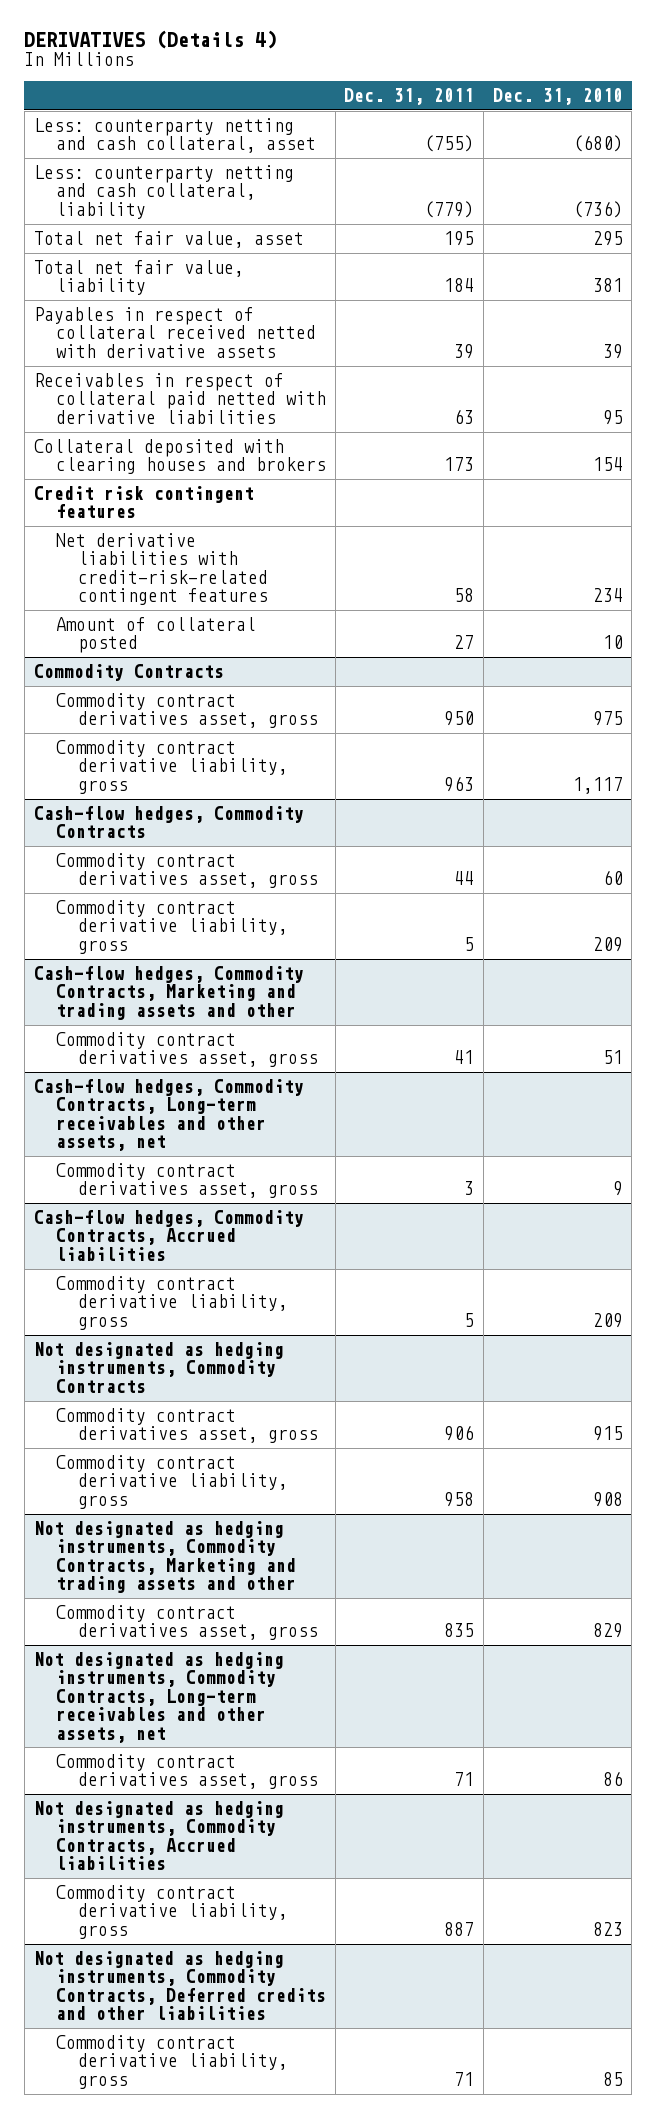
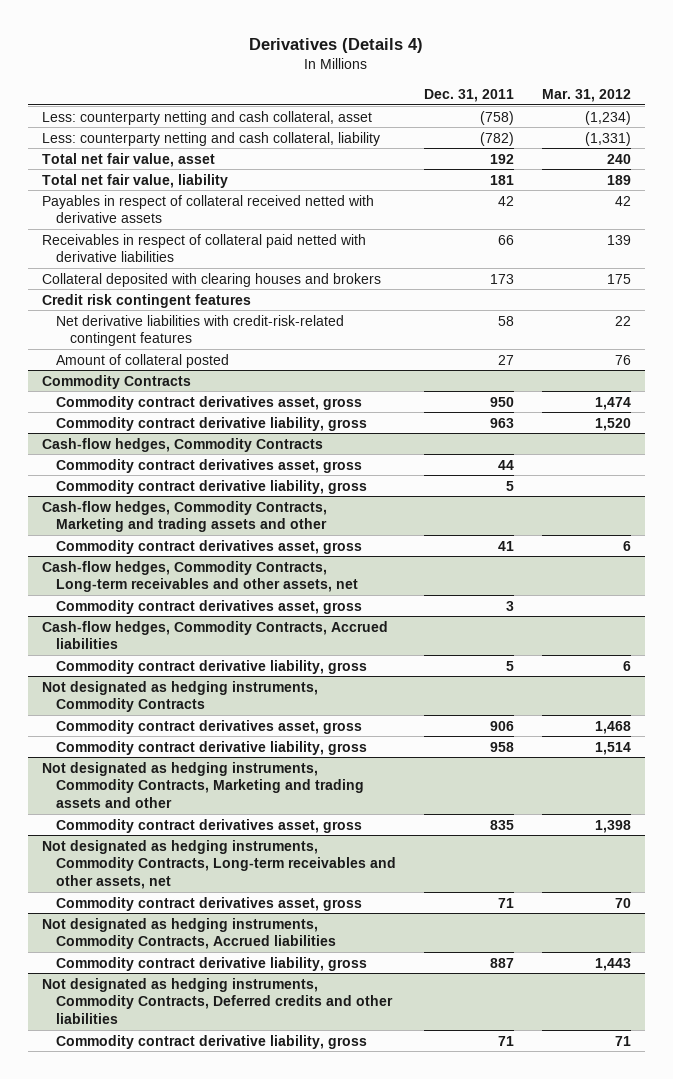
- DERIVATIVES (Details 4)
+ Derivatives (Details 4)
- | Dec. 31, 2011 | Dec. 31, 2010
+ | Dec. 31, 2011 | Mar. 31, 2012
- Less: counterparty netting and cash collateral, asset | (755) | (680)
- Less: counterparty netting and cash collateral, liability | (779) | (736)
- Total net fair value, asset | 195 | 295
- Total net fair value, liability | 184 | 381
- Payables in respect of collateral received netted with derivative assets | 39 | 39
- Receivables in respect of collateral paid netted with derivative liabilities | 63 | 95
+ Less: counterparty netting and cash collateral, asset | (758) | (1,234)
+ Less: counterparty netting and cash collateral, liability | (782) | (1,331)
+ Total net fair value, asset | 192 | 240
+ Total net fair value, liability | 181 | 189
+ Payables in respect of collateral received netted with derivative assets | 42 | 42
+ Receivables in respect of collateral paid netted with derivative liabilities | 66 | 139

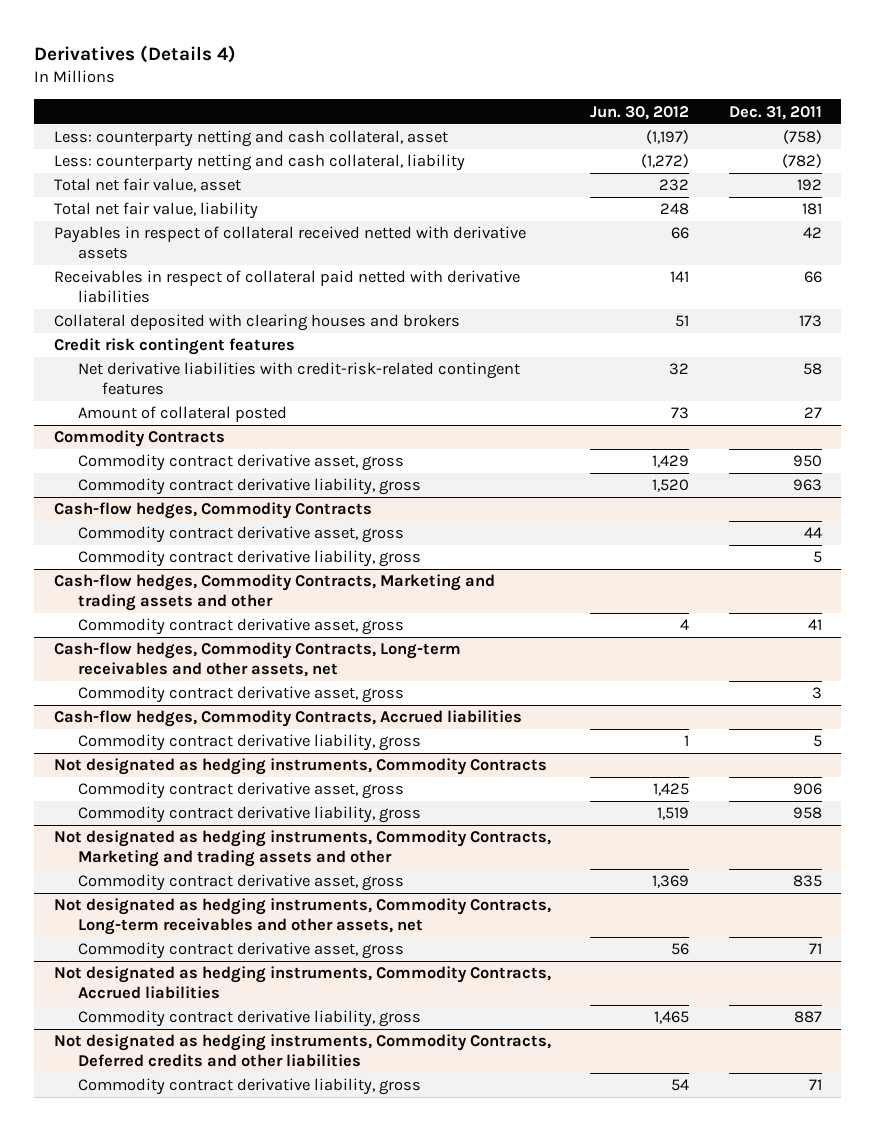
- | Dec. 31, 2011 | Mar. 31, 2012
+ | Jun. 30, 2012 | Dec. 31, 2011
@ Commodity Contracts
- Commodity contract derivatives asset, gross | 950 | 1,474
+ Commodity contract derivative asset, gross | 1,429 | 950
@ Cash-flow hedges, Commodity Contracts
- Commodity contract derivatives asset, gross | 44 |
+ Commodity contract derivative asset, gross | | 44
@ Cash-flow hedges, Commodity Contracts, Marketing and trading assets and other
- Commodity contract derivatives asset, gross | 41 | 6
+ Commodity contract derivative asset, gross | 4 | 41
@ Cash-flow hedges, Commodity Contracts, Long-term receivables and other assets, net
- Commodity contract derivatives asset, gross | 3 |
+ Commodity contract derivative asset, gross | | 3
@ Not designated as hedging instruments, Commodity Contracts
- Commodity contract derivatives asset, gross | 906 | 1,468
+ Commodity contract derivative asset, gross | 1,425 | 906
@ Not designated as hedging instruments, Commodity Contracts, Marketing and trading assets and other
- Commodity contract derivatives asset, gross | 835 | 1,398
+ Commodity contract derivative asset, gross | 1,369 | 835
@ Not designated as hedging instruments, Commodity Contracts, Long-term receivables and other assets, net
- Commodity contract derivatives asset, gross | 71 | 70
+ Commodity contract derivative asset, gross | 56 | 71

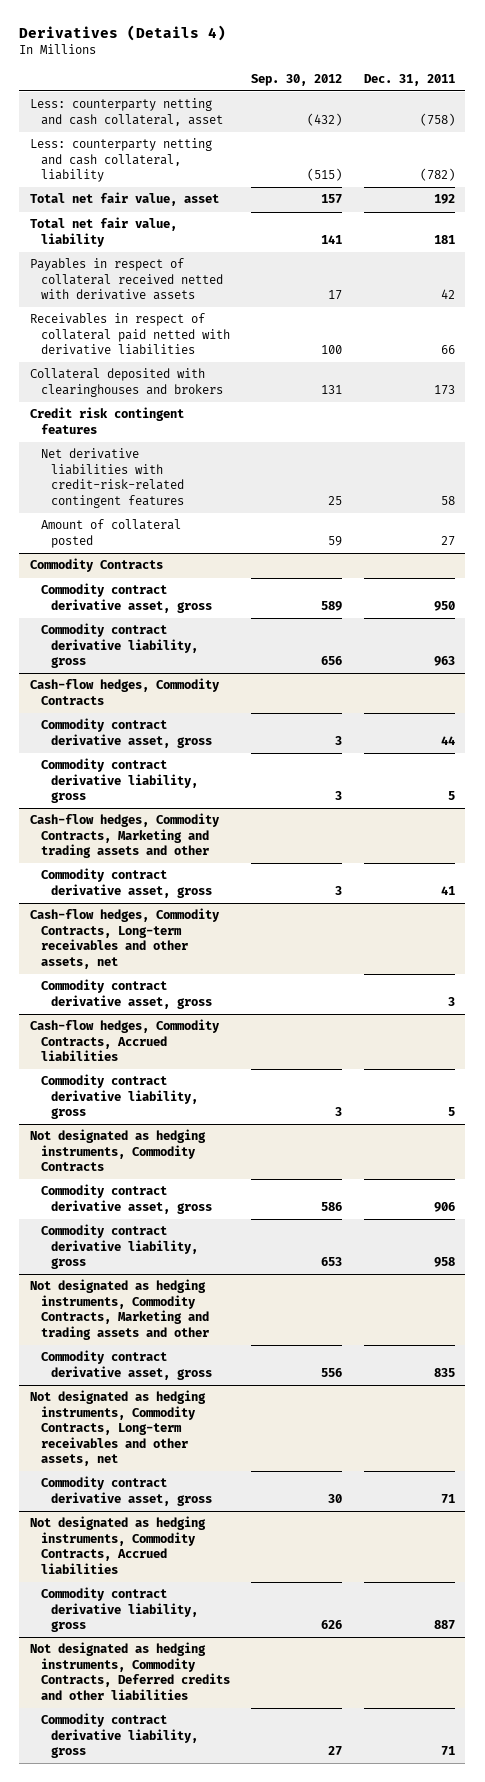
- | Jun. 30, 2012 | Dec. 31, 2011
+ | Sep. 30, 2012 | Dec. 31, 2011
- Collateral deposited with clearing houses and brokers | 51 | 173
+ Collateral deposited with clearinghouses and brokers | 131 | 173

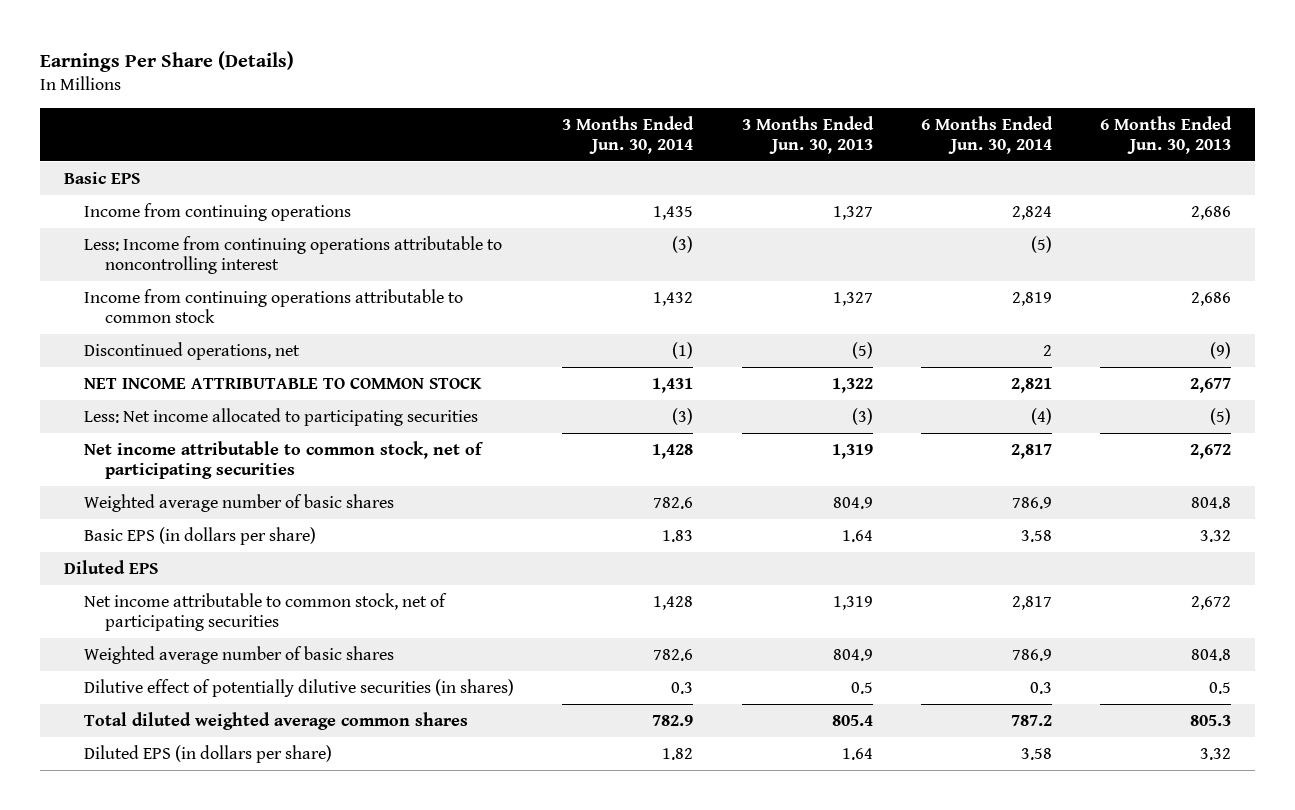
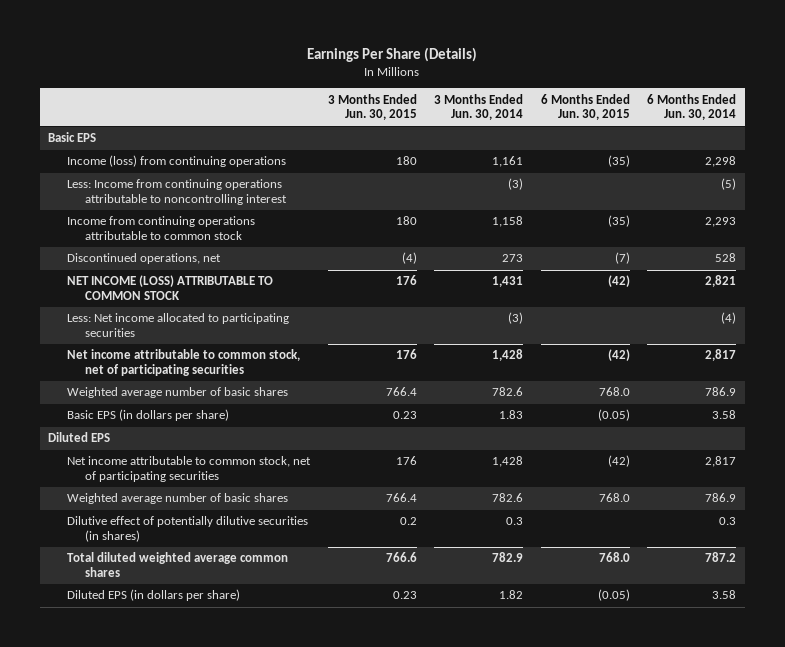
- | 3 Months Ended Jun. 30, 2014 | 3 Months Ended Jun. 30, 2013 | 6 Months Ended Jun. 30, 2014 | 6 Months Ended Jun. 30, 2013
+ | 3 Months Ended Jun. 30, 2015 | 3 Months Ended Jun. 30, 2014 | 6 Months Ended Jun. 30, 2015 | 6 Months Ended Jun. 30, 2014
- Income from continuing operations | 1,435 | 1,327 | 2,824 | 2,686
+ Income (loss) from continuing operations | 180 | 1,161 | (35) | 2,298
- Income from continuing operations attributable to common stock | 1,432 | 1,327 | 2,819 | 2,686
- Discontinued operations, net | (1) | (5) | 2 | (9)
- NET INCOME ATTRIBUTABLE TO COMMON STOCK | 1,431 | 1,322 | 2,821 | 2,677
+ Income from continuing operations attributable to common stock | 180 | 1,158 | (35) | 2,293
+ Discontinued operations, net | (4) | 273 | (7) | 528
+ NET INCOME (LOSS) ATTRIBUTABLE TO COMMON STOCK | 176 | 1,431 | (42) | 2,821

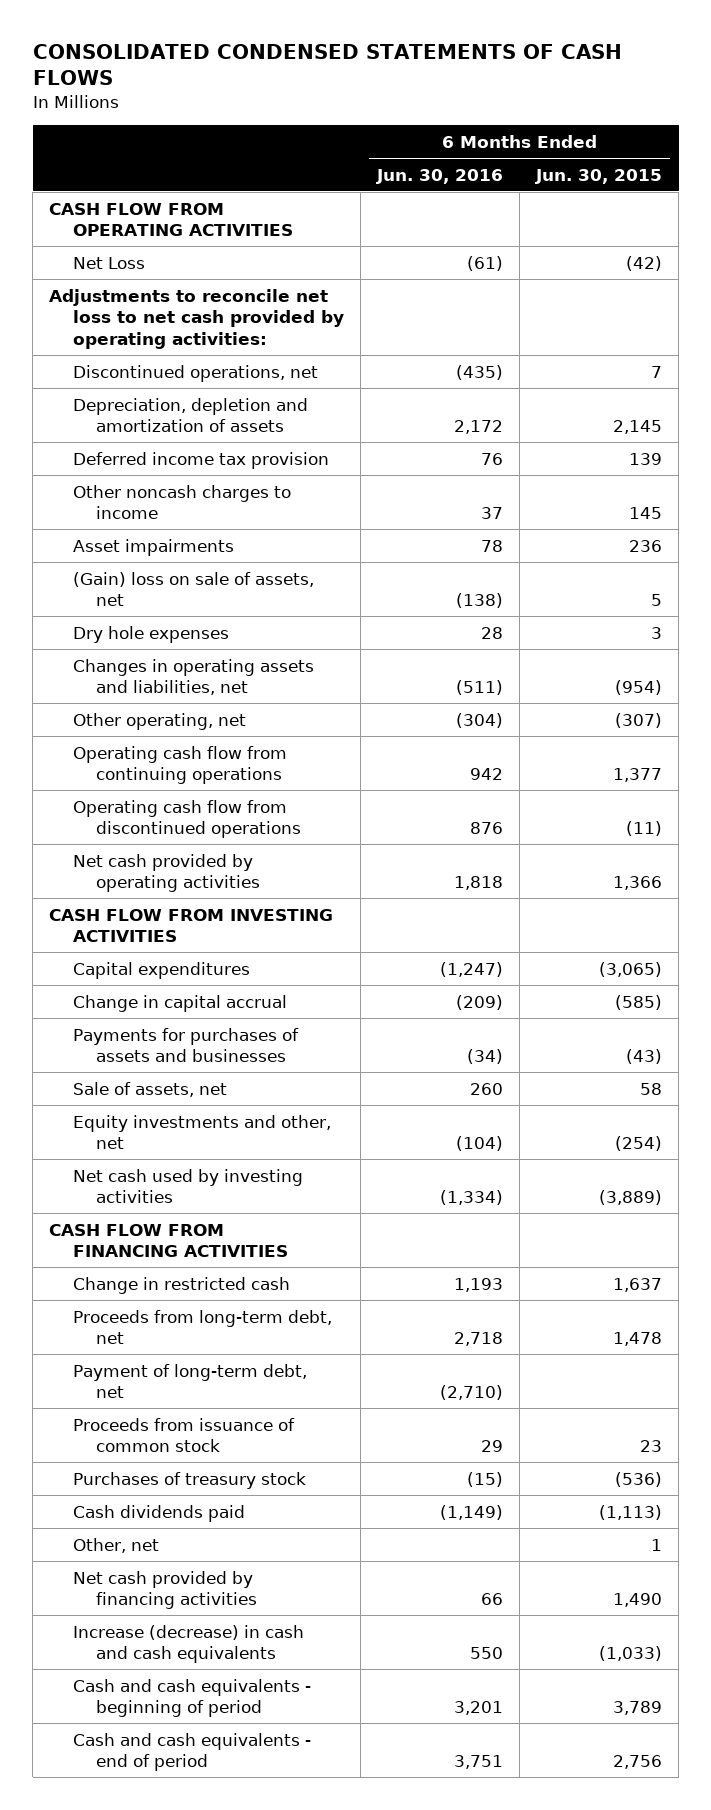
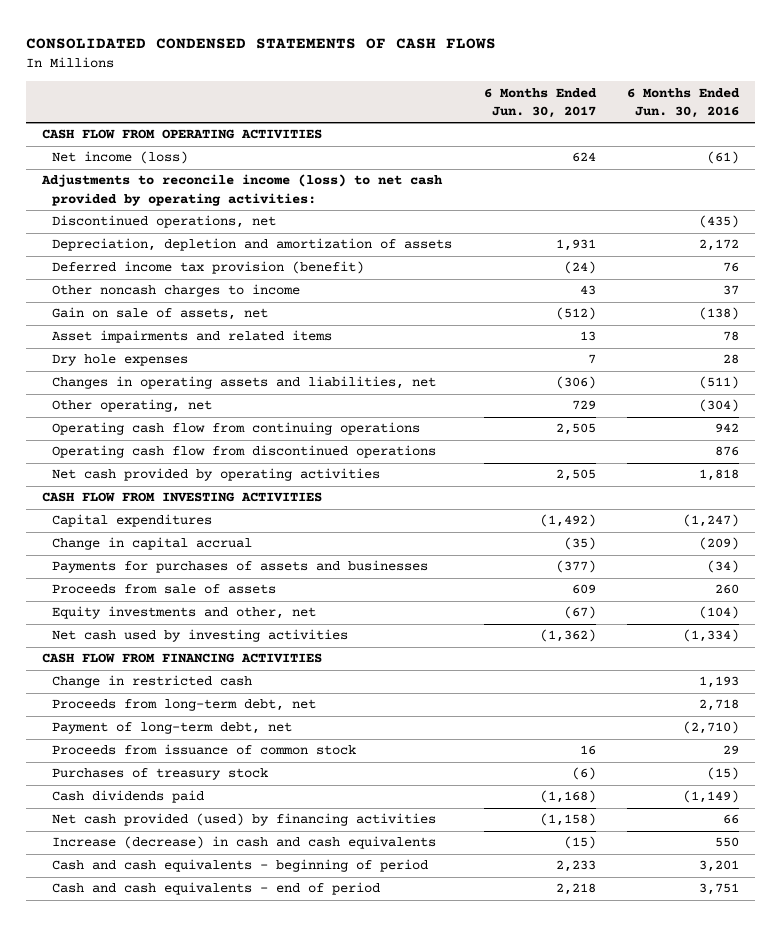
- | 6 Months Ended Jun. 30, 2016 | 6 Months Ended Jun. 30, 2015
+ | 6 Months Ended Jun. 30, 2017 | 6 Months Ended Jun. 30, 2016
- Net Loss | (61) | (42)
- Adjustments to reconcile net loss to net cash provided by operating activities:
+ Net income (loss) | 624 | (61)
+ Adjustments to reconcile income (loss) to net cash provided by operating activities:
- Deferred income tax provision | 76 | 139
+ Deferred income tax provision (benefit) | (24) | 76
- Asset impairments | 78 | 236
- (Gain) loss on sale of assets, net | (138) | 5
+ Gain on sale of assets, net | (512) | (138)
+ Asset impairments and related items | 13 | 78
- Sale of assets, net | 260 | 58
+ Proceeds from sale of assets | 609 | 260
- Other, net | | 1
- Net cash provided by financing activities | 66 | 1,490
+ Net cash provided (used) by financing activities | (1,158) | 66

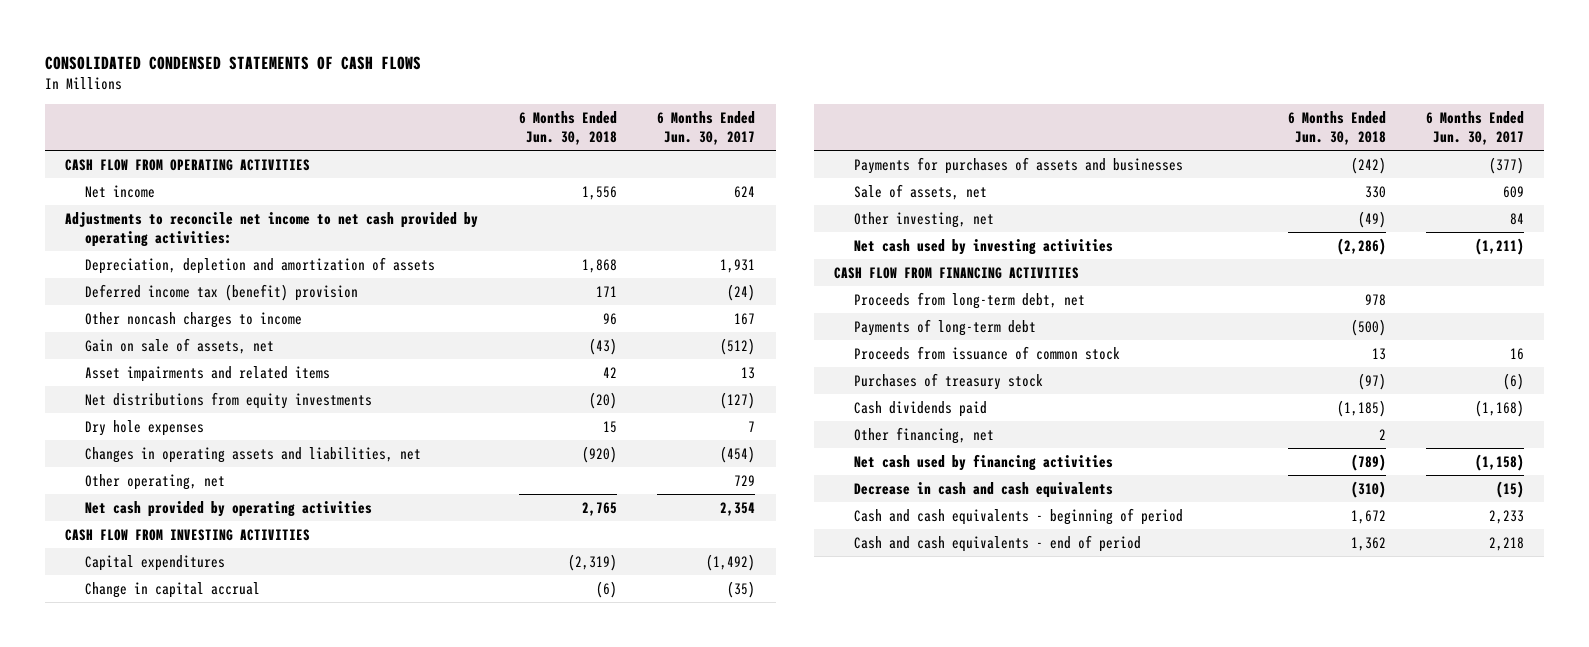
- | 6 Months Ended Jun. 30, 2017 | 6 Months Ended Jun. 30, 2016
+ | 6 Months Ended Jun. 30, 2018 | 6 Months Ended Jun. 30, 2017
- Net income (loss) | 624 | (61)
- Adjustments to reconcile income (loss) to net cash provided by operating activities:
- Discontinued operations, net | | (435)
+ Net income | 1,556 | 624
+ Adjustments to reconcile net income to net cash provided by operating activities:
- Deferred income tax provision (benefit) | (24) | 76
- Other noncash charges to income | 43 | 37
+ Deferred income tax (benefit) provision | 171 | (24)
+ Other noncash charges to income | 96 | 167
+ Net distributions from equity investments | (20) | (127)
- Changes in operating assets and liabilities, net | (306) | (511)
+ Changes in operating assets and liabilities, net | (920) | (454)
- Operating cash flow from continuing operations | 2,505 | 942
- Operating cash flow from discontinued operations | | 876
- Net cash provided by operating activities | 2,505 | 1,818
+ Net cash provided by operating activities | 2,765 | 2,354
- Proceeds from sale of assets | 609 | 260
- Equity investments and other, net | (67) | (104)
- Net cash used by investing activities | (1,362) | (1,334)
+ Sale of assets, net | 330 | 609
+ Other investing, net | (49) | 84
+ Net cash used by investing activities | (2,286) | (1,211)
- Change in restricted cash | | 1,193
- Payment of long-term debt, net | | (2,710)
+ Payments of long-term debt | (500) |
- Net cash provided (used) by financing activities | (1,158) | 66
- Increase (decrease) in cash and cash equivalents | (15) | 550
+ Other financing, net | 2 |
+ Net cash used by financing activities | (789) | (1,158)
+ Decrease in cash and cash equivalents | (310) | (15)

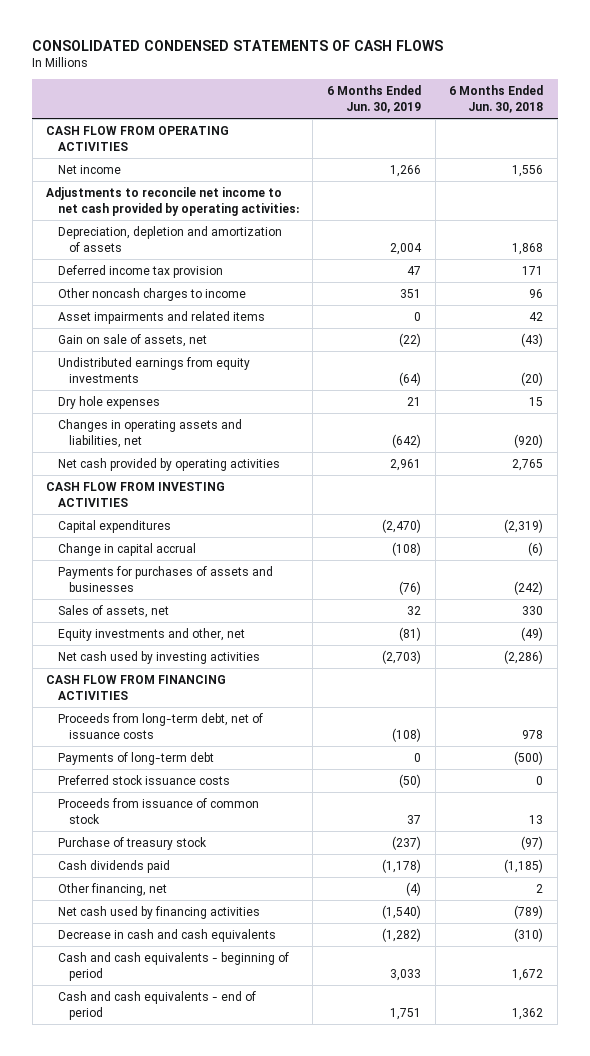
- | 6 Months Ended Jun. 30, 2018 | 6 Months Ended Jun. 30, 2017
+ | 6 Months Ended Jun. 30, 2019 | 6 Months Ended Jun. 30, 2018
- Deferred income tax (benefit) provision | 171 | (24)
+ Deferred income tax provision | 47 | 171
- Net distributions from equity investments | (20) | (127)
moved down: Gain on sale of assets, net | (22) | (43)
+ Undistributed earnings from equity investments | (64) | (20)
- Other operating, net | | 729
- Sale of assets, net | 330 | 609
- Other investing, net | (49) | 84
+ Sales of assets, net | 32 | 330
+ Equity investments and other, net | (81) | (49)
- Proceeds from long-term debt, net | 978 |
+ Proceeds from long-term debt, net of issuance costs | (108) | 978
+ Preferred stock issuance costs | (50) | 0
- Purchases of treasury stock | (97) | (6)
+ Purchase of treasury stock | (237) | (97)

